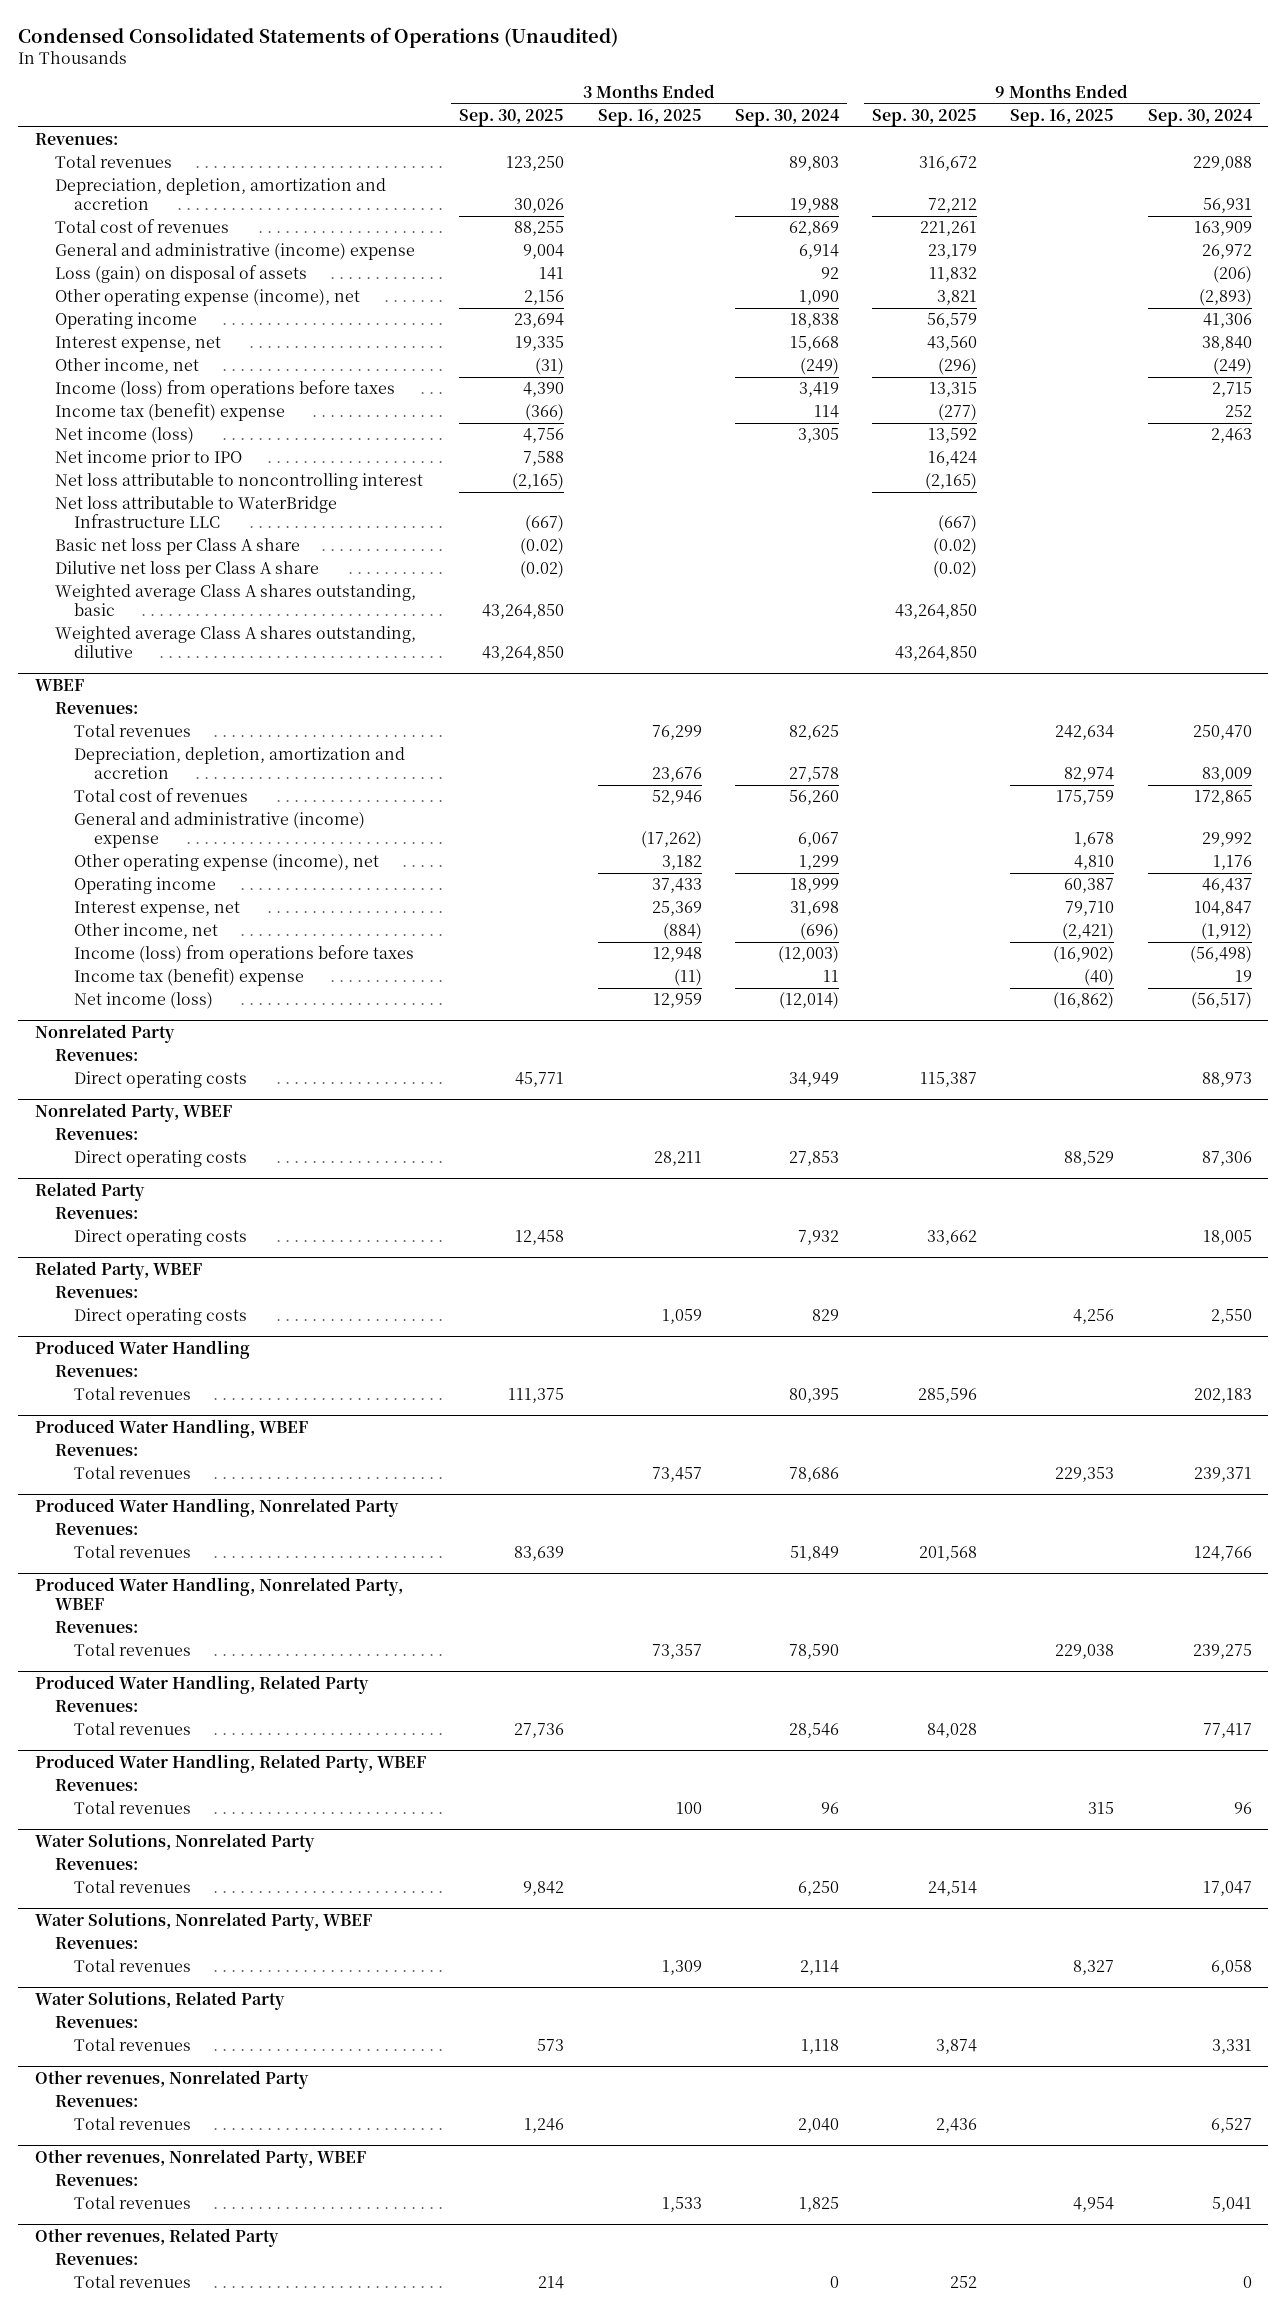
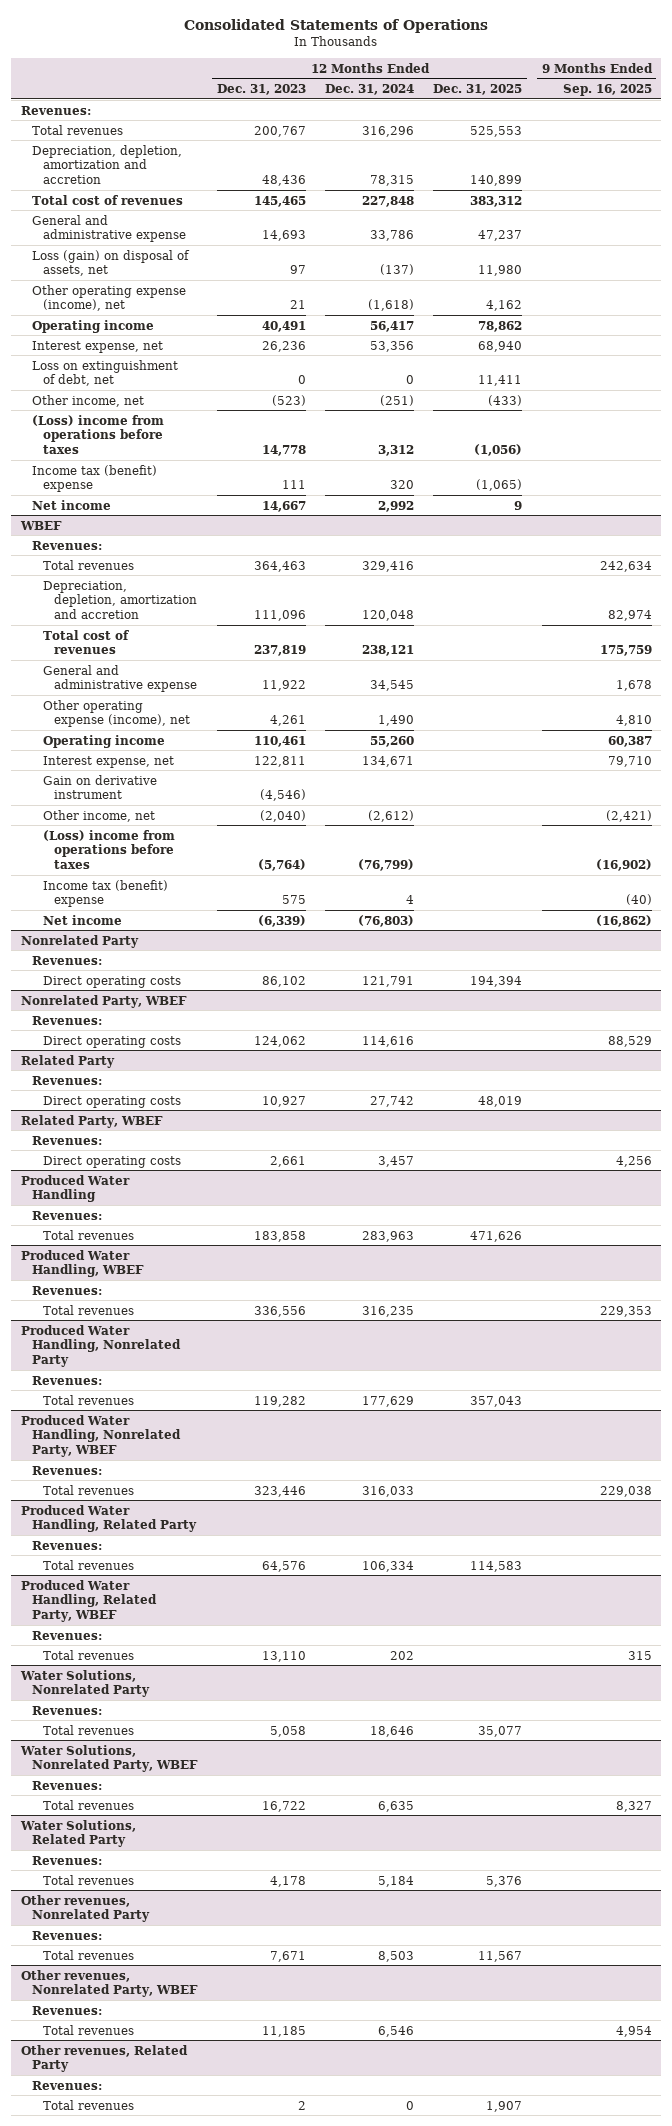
- Condensed Consolidated Statements of Operations (Unaudited)
+ Consolidated Statements of Operations
- | 3 Months Ended Sep. 30, 2025 | 3 Months Ended Sep. 16, 2025 | 3 Months Ended Sep. 30, 2024 | 9 Months Ended Sep. 30, 2025 | 9 Months Ended Sep. 16, 2025 | 9 Months Ended Sep. 30, 2024
+ | 12 Months Ended Dec. 31, 2023 | 12 Months Ended Dec. 31, 2024 | 12 Months Ended Dec. 31, 2025 | 9 Months Ended Sep. 16, 2025
- General and administrative (income) expense | 9,004 | | 6,914 | 23,179 | | 26,972
- Loss (gain) on disposal of assets | 141 | | 92 | 11,832 | | (206)
+ General and administrative expense | 14,693 | 33,786 | 47,237 |
+ Loss (gain) on disposal of assets, net | 97 | (137) | 11,980 |
+ Loss on extinguishment of debt, net | 0 | 0 | 11,411 |
- Income (loss) from operations before taxes | 4,390 | | 3,419 | 13,315 | | 2,715
+ (Loss) income from operations before taxes | 14,778 | 3,312 | (1,056) |
- Net income (loss) | 4,756 | | 3,305 | 13,592 | | 2,463
- Net income prior to IPO | 7,588 | | | 16,424 | |
- Net loss attributable to noncontrolling interest | (2,165) | | | (2,165) | |
- Net loss attributable to WaterBridge Infrastructure LLC | (667) | | | (667) | |
- Basic net loss per Class A share | (0.02) | | | (0.02) | |
- Dilutive net loss per Class A share | (0.02) | | | (0.02) | |
- Weighted average Class A shares outstanding, basic | 43,264,850 | | | 43,264,850 | |
- Weighted average Class A shares outstanding, dilutive | 43,264,850 | | | 43,264,850 | |
+ Net income | 14,667 | 2,992 | 9 |
@ WBEF
- General and administrative (income) expense | | (17,262) | 6,067 | | 1,678 | 29,992
+ General and administrative expense | 11,922 | 34,545 | | 1,678
+ Gain on derivative instrument | (4,546) | | |
- Income (loss) from operations before taxes | | 12,948 | (12,003) | | (16,902) | (56,498)
+ (Loss) income from operations before taxes | (5,764) | (76,799) | | (16,902)
- Net income (loss) | | 12,959 | (12,014) | | (16,862) | (56,517)
+ Net income | (6,339) | (76,803) | | (16,862)

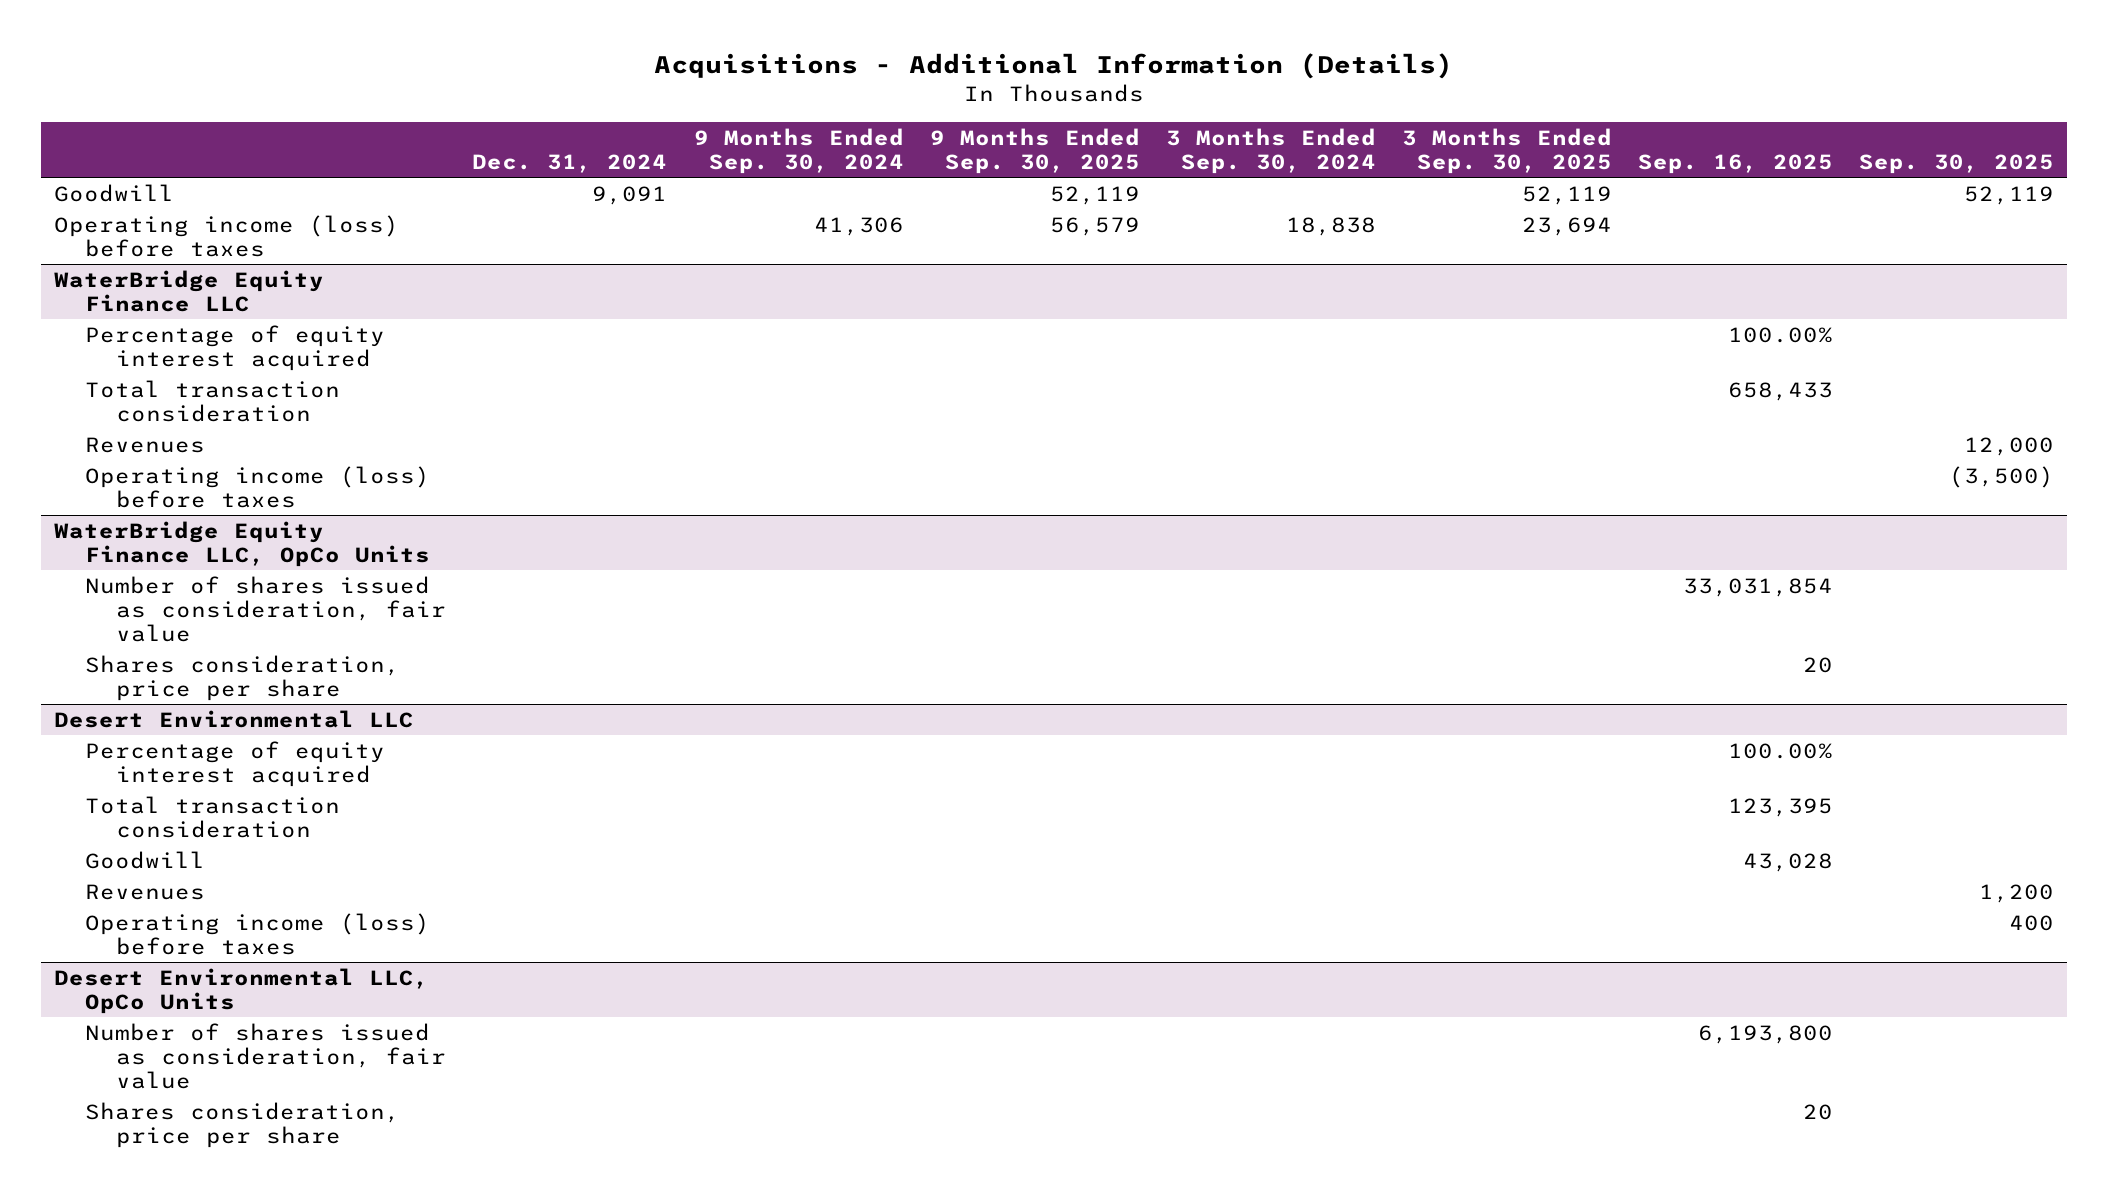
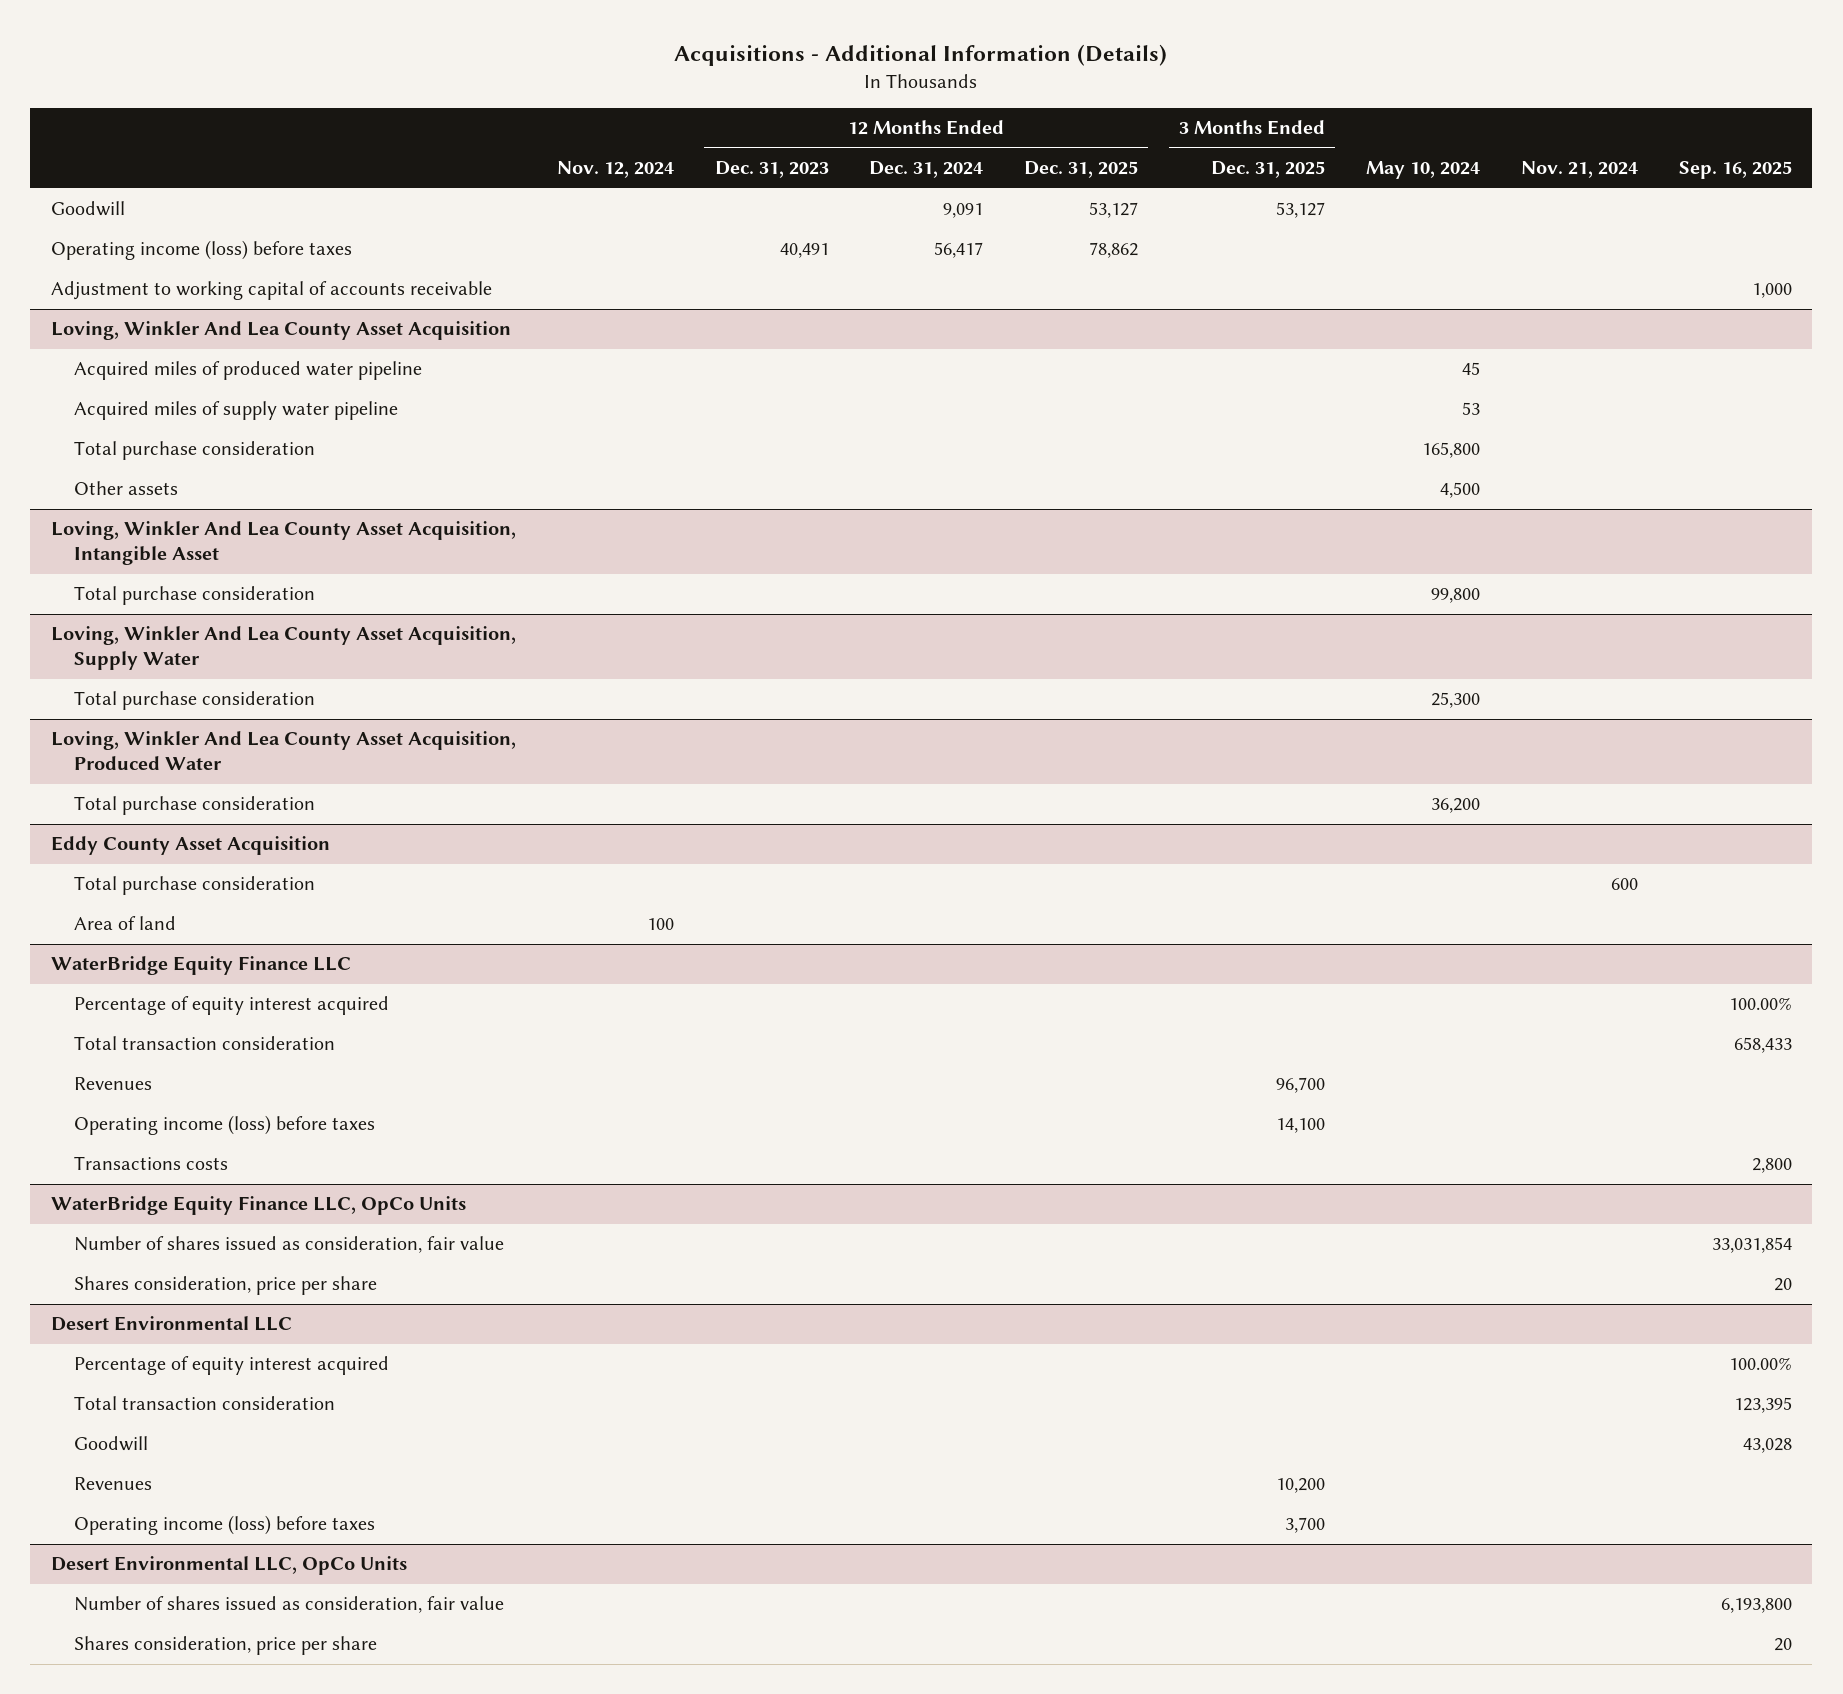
- | Dec. 31, 2024 | 9 Months Ended Sep. 30, 2024 | 9 Months Ended Sep. 30, 2025 | 3 Months Ended Sep. 30, 2024 | 3 Months Ended Sep. 30, 2025 | Sep. 16, 2025 | Sep. 30, 2025
+ | Nov. 12, 2024 | 12 Months Ended Dec. 31, 2023 | 12 Months Ended Dec. 31, 2024 | 12 Months Ended Dec. 31, 2025 | 3 Months Ended Dec. 31, 2025 | May 10, 2024 | Nov. 21, 2024 | Sep. 16, 2025
+ Adjustment to working capital of accounts receivable | | | | | | | | 1,000
+ Loving, Winkler And Lea County Asset Acquisition
+ Acquired miles of produced water pipeline | | | | | | 45 | |
+ Acquired miles of supply water pipeline | | | | | | 53 | |
+ Total purchase consideration | | | | | | 165,800 | |
+ Other assets | | | | | | 4,500 | |
+ Loving, Winkler And Lea County Asset Acquisition, Intangible Asset
+ Total purchase consideration | | | | | | 99,800 | |
+ Loving, Winkler And Lea County Asset Acquisition, Supply Water
+ Total purchase consideration | | | | | | 25,300 | |
+ Loving, Winkler And Lea County Asset Acquisition, Produced Water
+ Total purchase consideration | | | | | | 36,200 | |
+ Eddy County Asset Acquisition
+ Total purchase consideration | | | | | | | 600 |
+ Area of land | 100 | | | | | | |
@ WaterBridge Equity Finance LLC
+ Transactions costs | | | | | | | | 2,800

